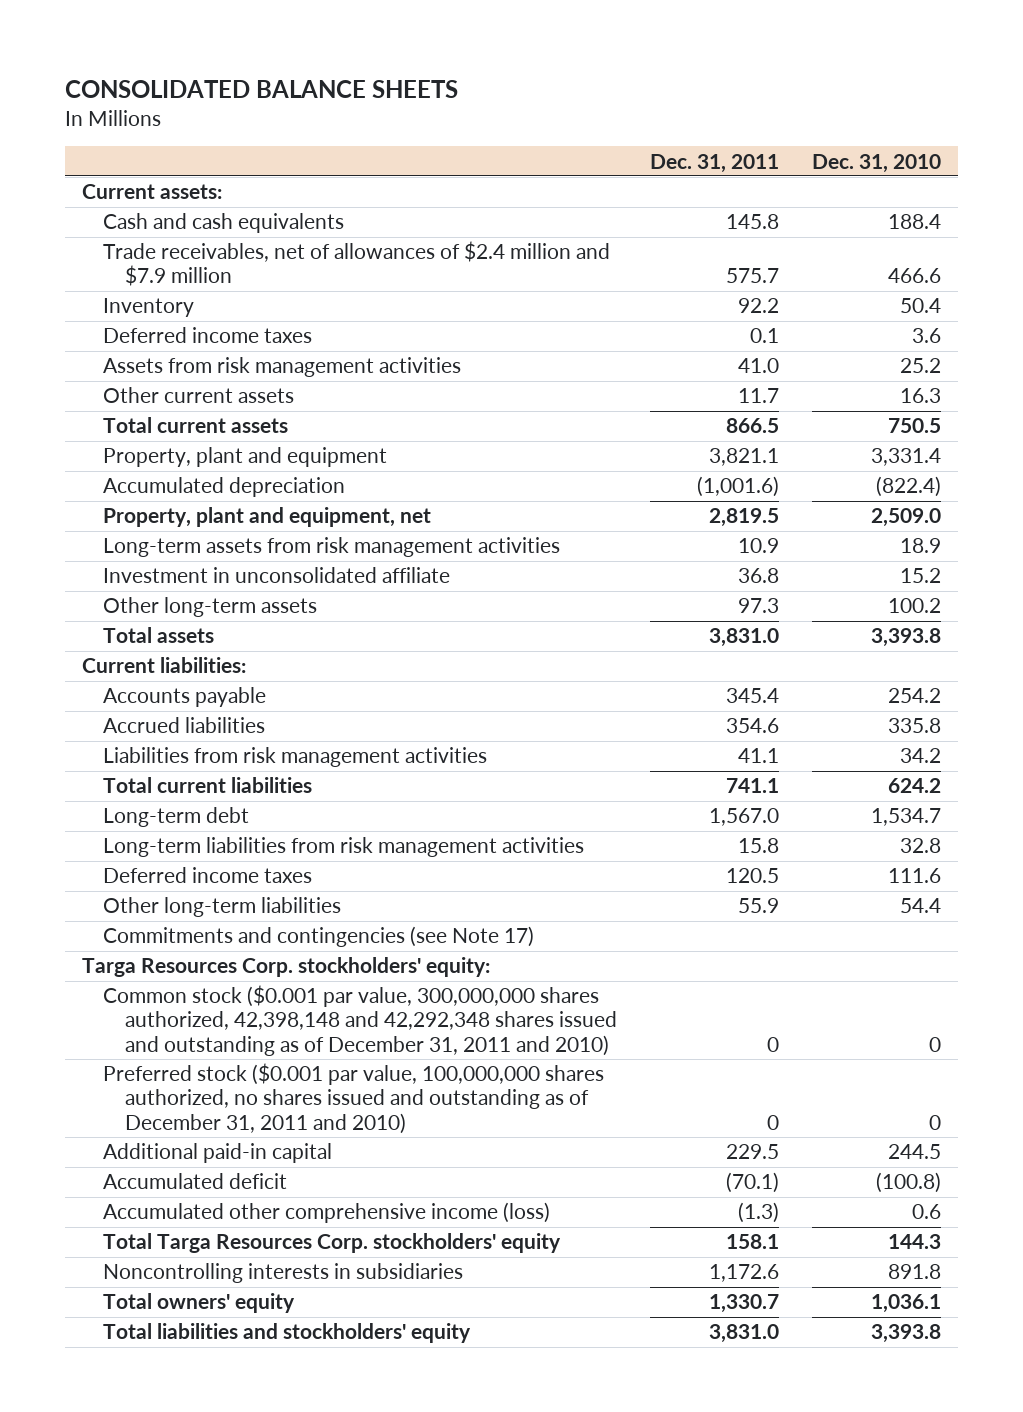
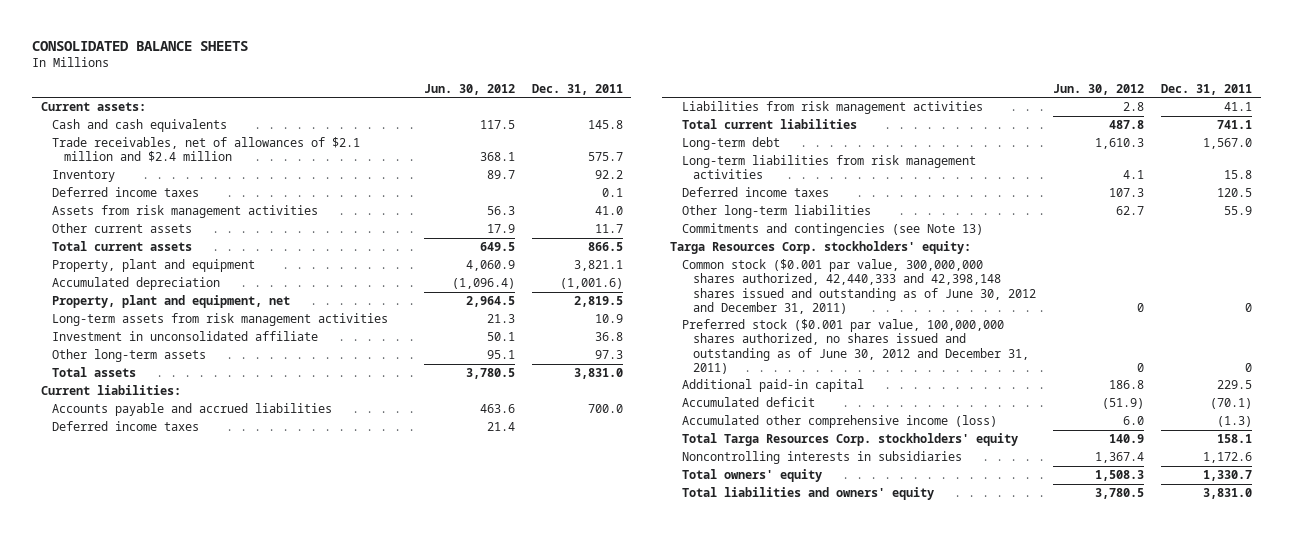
- | Dec. 31, 2011 | Dec. 31, 2010
+ | Jun. 30, 2012 | Dec. 31, 2011
- Trade receivables, net of allowances of $2.4 million and $7.9 million | 575.7 | 466.6
+ Trade receivables, net of allowances of $2.1 million and $2.4 million | 368.1 | 575.7
- Accounts payable | 345.4 | 254.2
- Accrued liabilities | 354.6 | 335.8
+ Accounts payable and accrued liabilities | 463.6 | 700.0
+ Deferred income taxes | 21.4 |
- Commitments and contingencies (see Note 17)
+ Commitments and contingencies (see Note 13)
- Common stock ($0.001 par value, 300,000,000 shares authorized, 42,398,148 and 42,292,348 shares issued and outstanding as of December 31, 2011 and 2010) | 0 | 0
- Preferred stock ($0.001 par value, 100,000,000 shares authorized, no shares issued and outstanding as of December 31, 2011 and 2010) | 0 | 0
+ Common stock ($0.001 par value, 300,000,000 shares authorized, 42,440,333 and 42,398,148 shares issued and outstanding as of June 30, 2012 and December 31, 2011) | 0 | 0
+ Preferred stock ($0.001 par value, 100,000,000 shares authorized, no shares issued and outstanding as of June 30, 2012 and December 31, 2011) | 0 | 0
- Total liabilities and stockholders' equity | 3,831.0 | 3,393.8
+ Total liabilities and owners' equity | 3,780.5 | 3,831.0

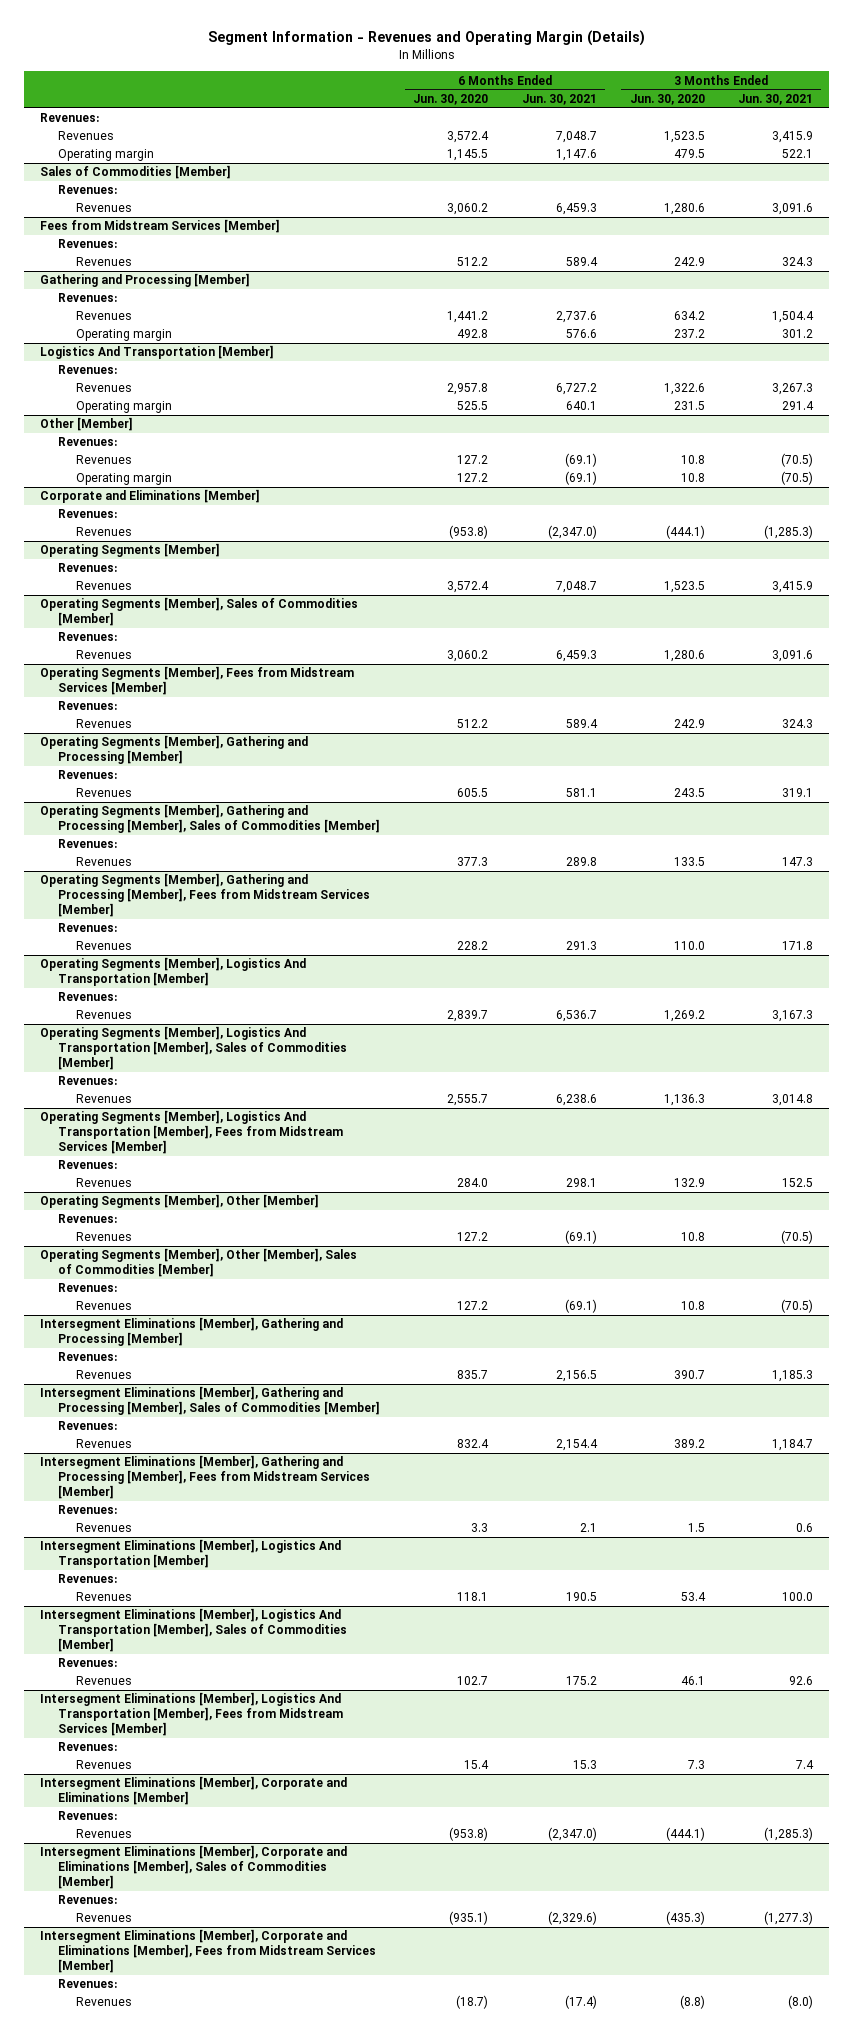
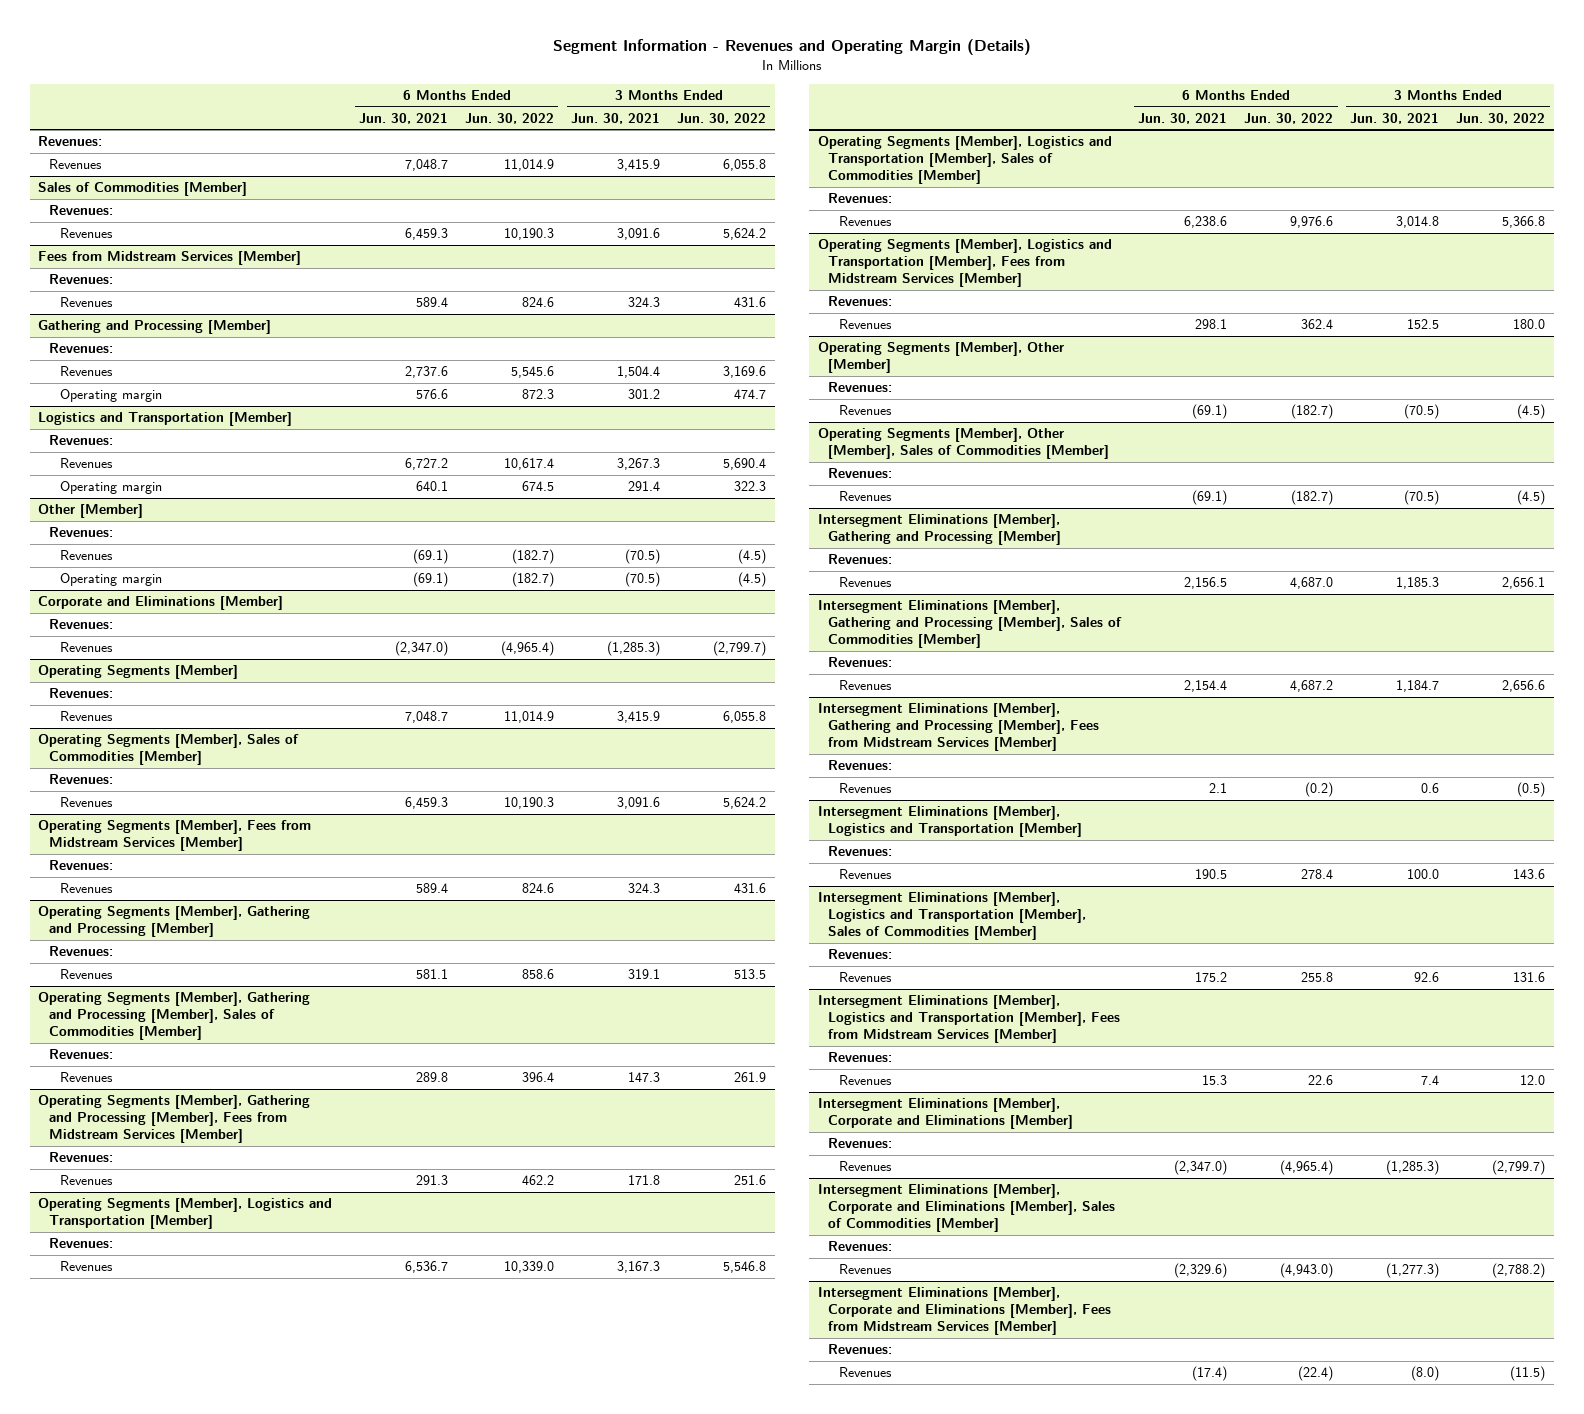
- | 6 Months Ended Jun. 30, 2020 | 6 Months Ended Jun. 30, 2021 | 3 Months Ended Jun. 30, 2020 | 3 Months Ended Jun. 30, 2021
+ | 6 Months Ended Jun. 30, 2021 | 6 Months Ended Jun. 30, 2022 | 3 Months Ended Jun. 30, 2021 | 3 Months Ended Jun. 30, 2022
- Operating margin | 1,145.5 | 1,147.6 | 479.5 | 522.1
- Logistics And Transportation [Member]
+ Logistics and Transportation [Member]
- Operating Segments [Member], Logistics And Transportation [Member]
+ Operating Segments [Member], Logistics and Transportation [Member]
- Operating Segments [Member], Logistics And Transportation [Member], Sales of Commodities [Member]
+ Operating Segments [Member], Logistics and Transportation [Member], Sales of Commodities [Member]
- Operating Segments [Member], Logistics And Transportation [Member], Fees from Midstream Services [Member]
+ Operating Segments [Member], Logistics and Transportation [Member], Fees from Midstream Services [Member]
- Intersegment Eliminations [Member], Logistics And Transportation [Member]
+ Intersegment Eliminations [Member], Logistics and Transportation [Member]
- Intersegment Eliminations [Member], Logistics And Transportation [Member], Sales of Commodities [Member]
+ Intersegment Eliminations [Member], Logistics and Transportation [Member], Sales of Commodities [Member]
- Intersegment Eliminations [Member], Logistics And Transportation [Member], Fees from Midstream Services [Member]
+ Intersegment Eliminations [Member], Logistics and Transportation [Member], Fees from Midstream Services [Member]

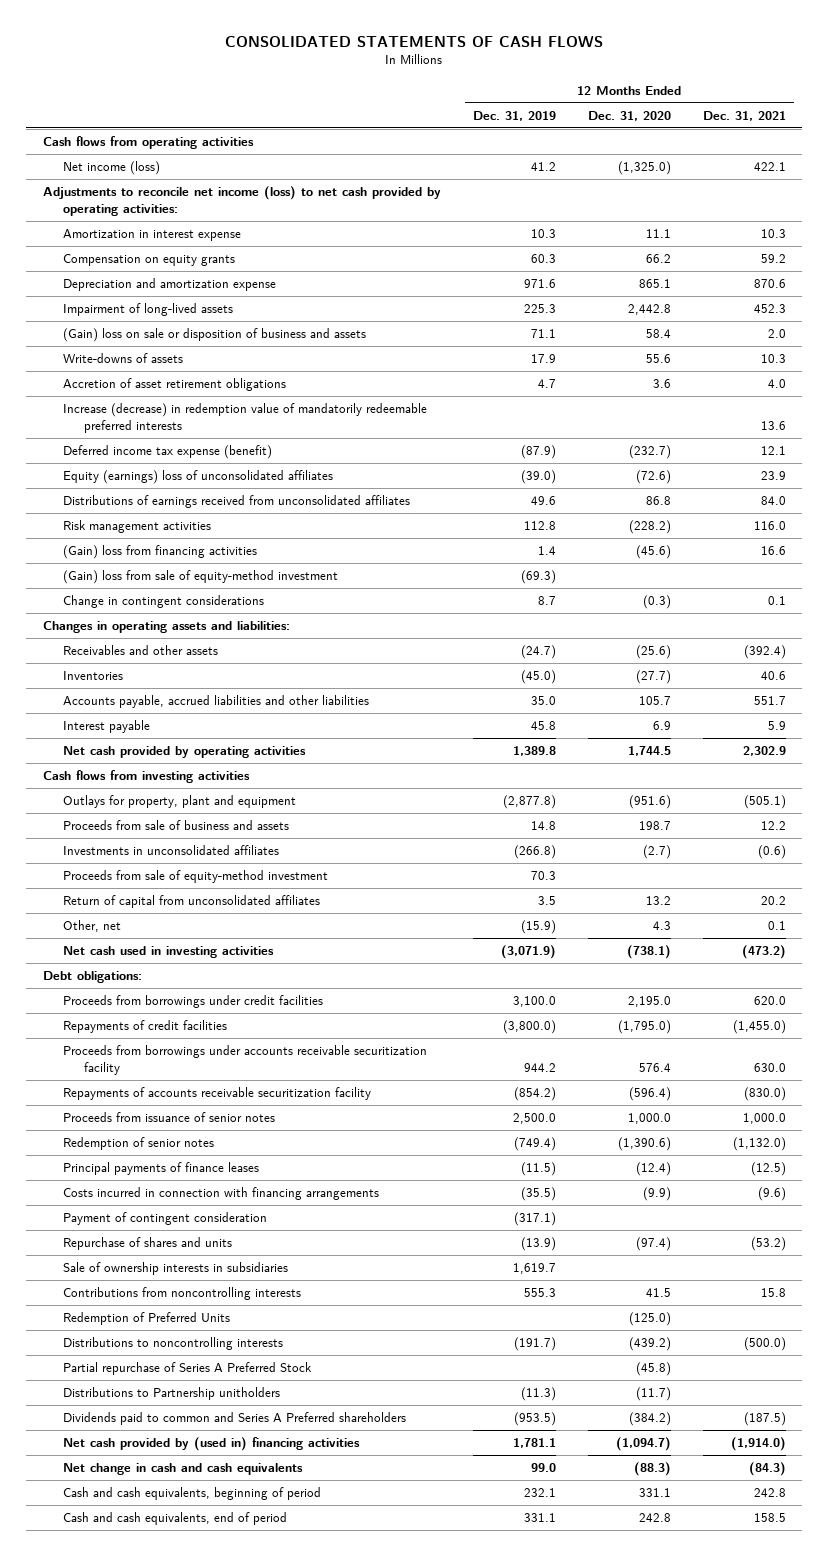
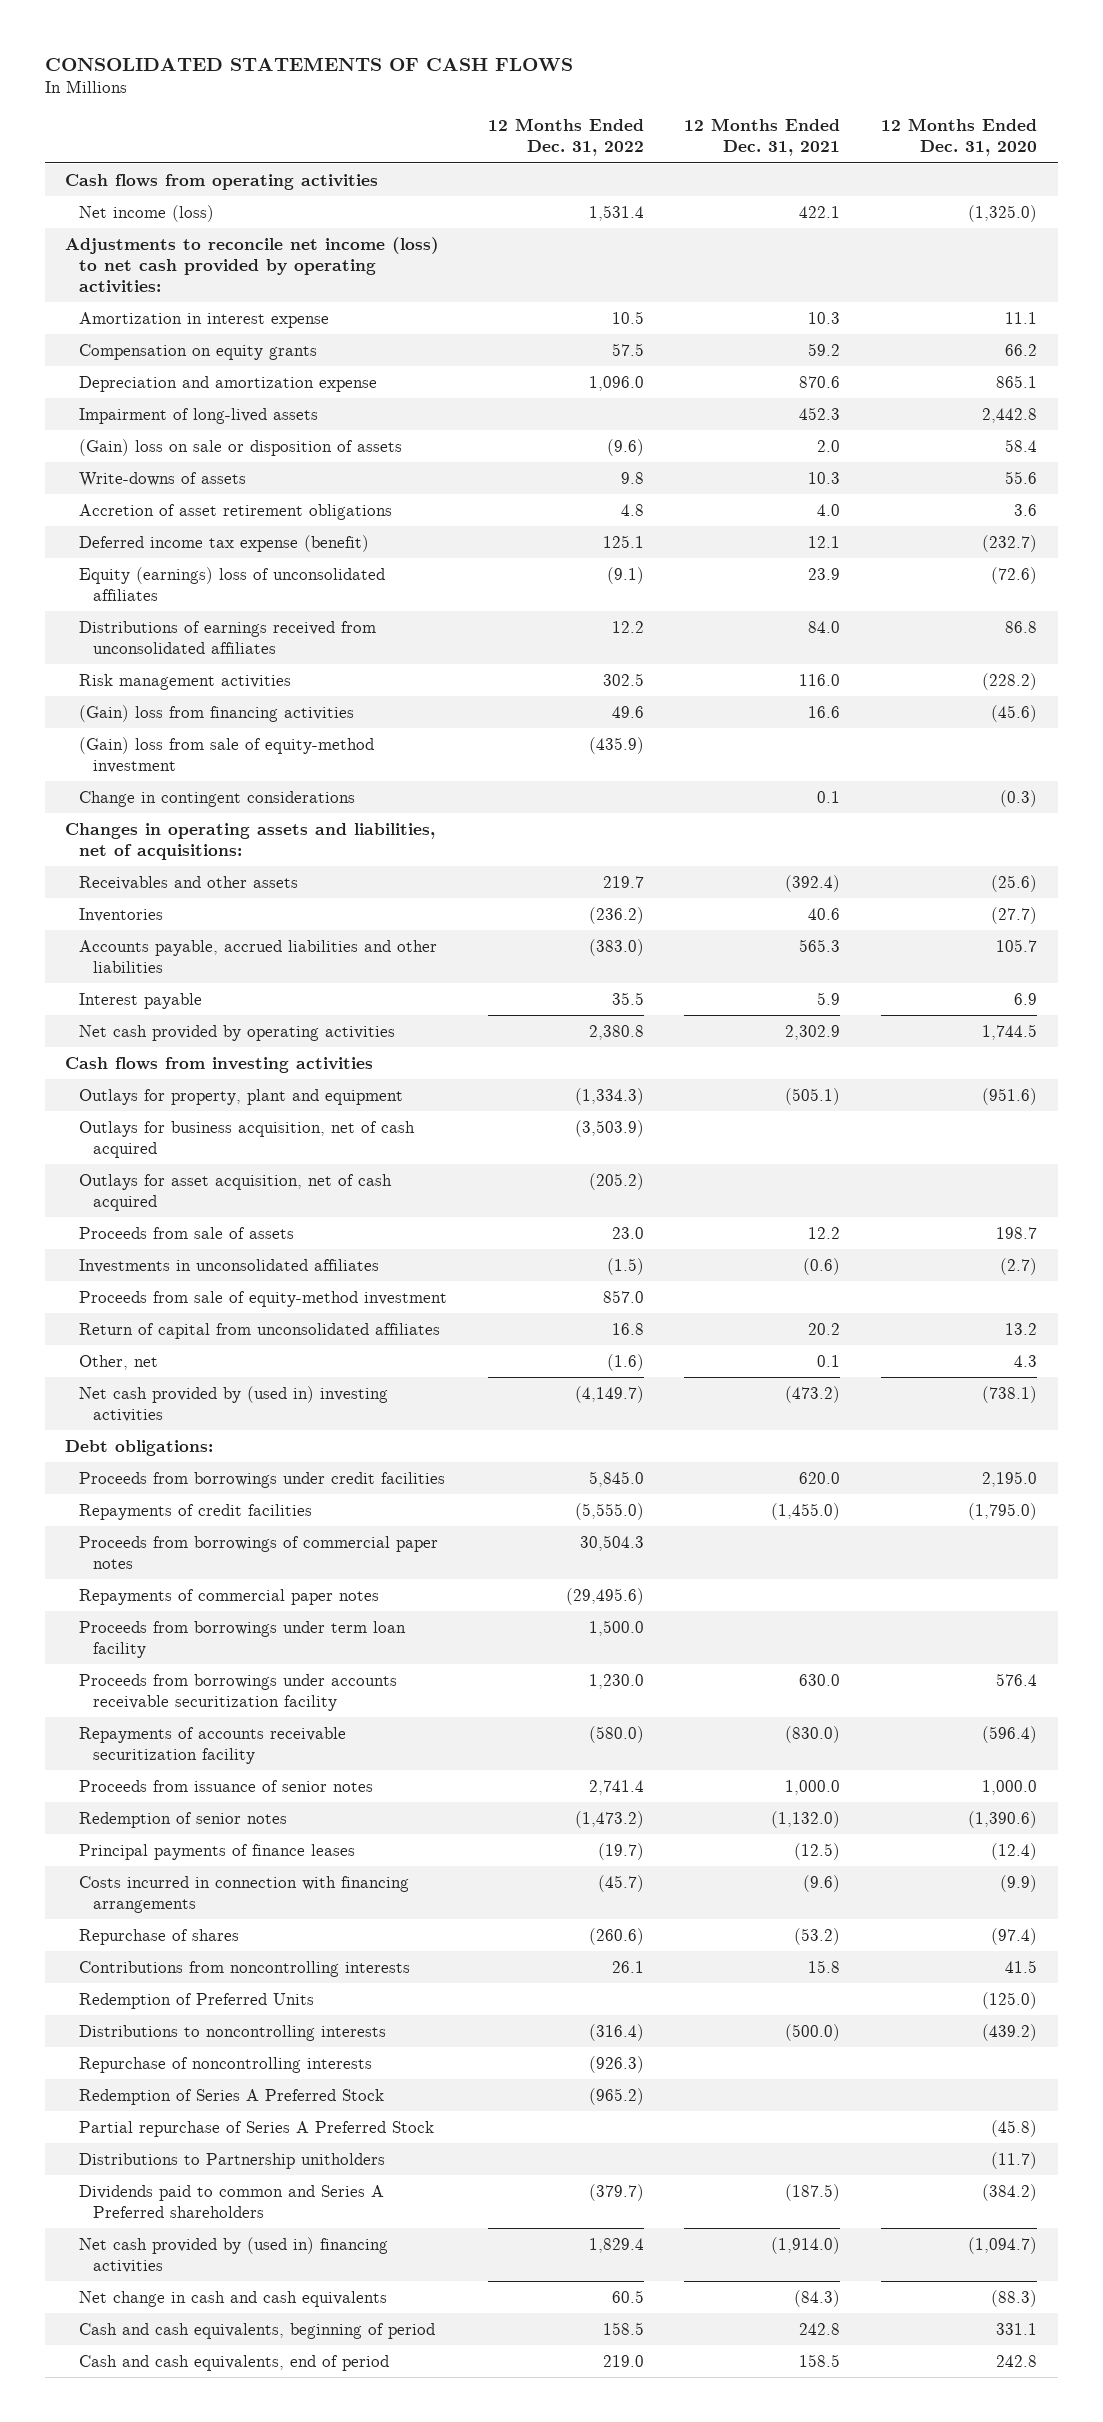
- | 12 Months Ended Dec. 31, 2019 | 12 Months Ended Dec. 31, 2020 | 12 Months Ended Dec. 31, 2021
+ | 12 Months Ended Dec. 31, 2022 | 12 Months Ended Dec. 31, 2021 | 12 Months Ended Dec. 31, 2020
- (Gain) loss on sale or disposition of business and assets | 71.1 | 58.4 | 2.0
+ (Gain) loss on sale or disposition of assets | (9.6) | 2.0 | 58.4
- Increase (decrease) in redemption value of mandatorily redeemable preferred interests | | | 13.6
- Changes in operating assets and liabilities:
+ Changes in operating assets and liabilities, net of acquisitions:
- Accounts payable, accrued liabilities and other liabilities | 35.0 | 105.7 | 551.7
+ Accounts payable, accrued liabilities and other liabilities | (383.0) | 565.3 | 105.7
- Proceeds from sale of business and assets | 14.8 | 198.7 | 12.2
+ Outlays for business acquisition, net of cash acquired | (3,503.9) | |
+ Outlays for asset acquisition, net of cash acquired | (205.2) | |
+ Proceeds from sale of assets | 23.0 | 12.2 | 198.7
- Net cash used in investing activities | (3,071.9) | (738.1) | (473.2)
+ Net cash provided by (used in) investing activities | (4,149.7) | (473.2) | (738.1)
+ Proceeds from borrowings of commercial paper notes | 30,504.3 | |
+ Repayments of commercial paper notes | (29,495.6) | |
+ Proceeds from borrowings under term loan facility | 1,500.0 | |
- Payment of contingent consideration | (317.1) | |
- Repurchase of shares and units | (13.9) | (97.4) | (53.2)
- Sale of ownership interests in subsidiaries | 1,619.7 | |
+ Repurchase of shares | (260.6) | (53.2) | (97.4)
+ Repurchase of noncontrolling interests | (926.3) | |
+ Redemption of Series A Preferred Stock | (965.2) | |

